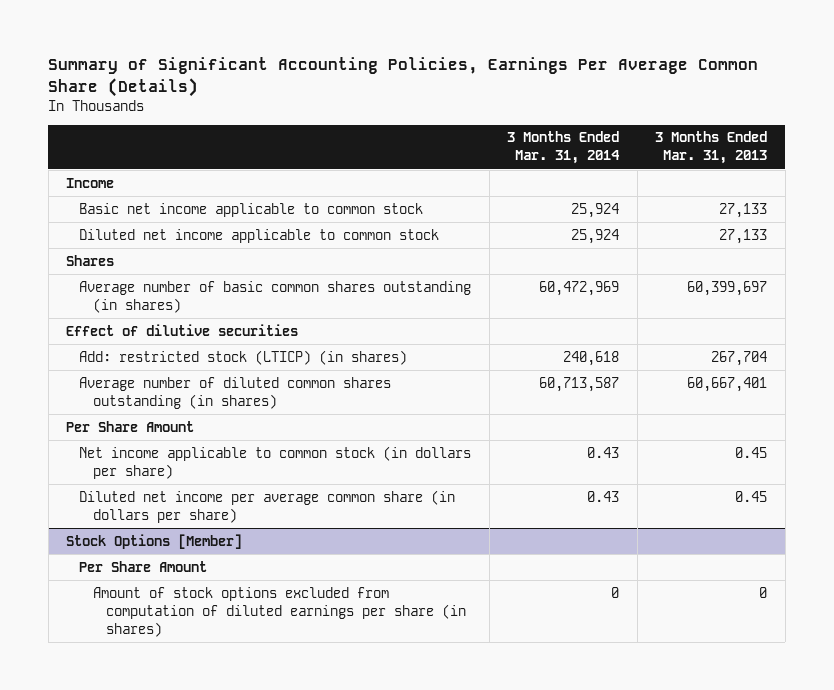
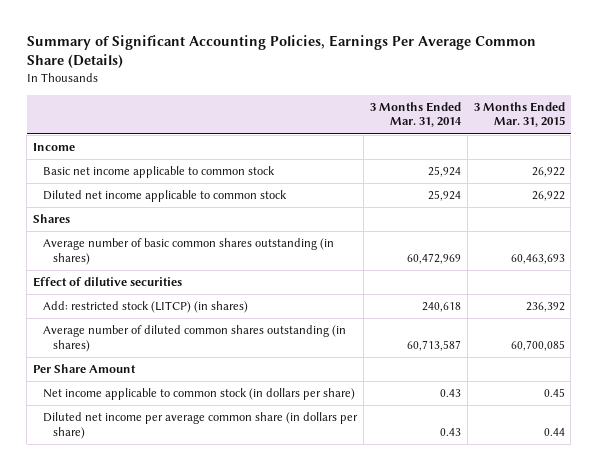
- | 3 Months Ended Mar. 31, 2014 | 3 Months Ended Mar. 31, 2013
+ | 3 Months Ended Mar. 31, 2014 | 3 Months Ended Mar. 31, 2015
- Add: restricted stock (LTICP) (in shares) | 240,618 | 267,704
+ Add: restricted stock (LITCP) (in shares) | 240,618 | 236,392
- Stock Options [Member]
- Per Share Amount
- Amount of stock options excluded from computation of diluted earnings per share (in shares) | 0 | 0

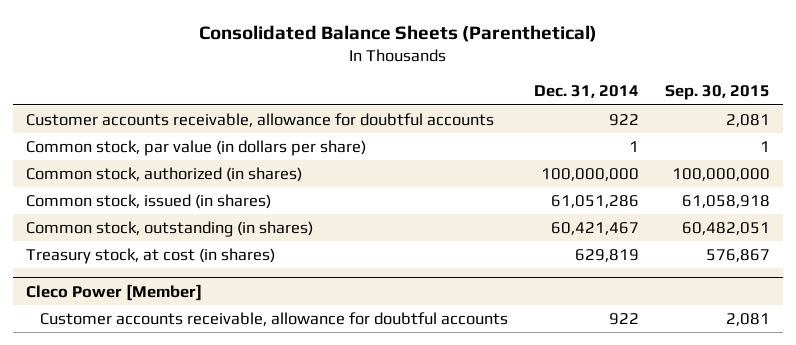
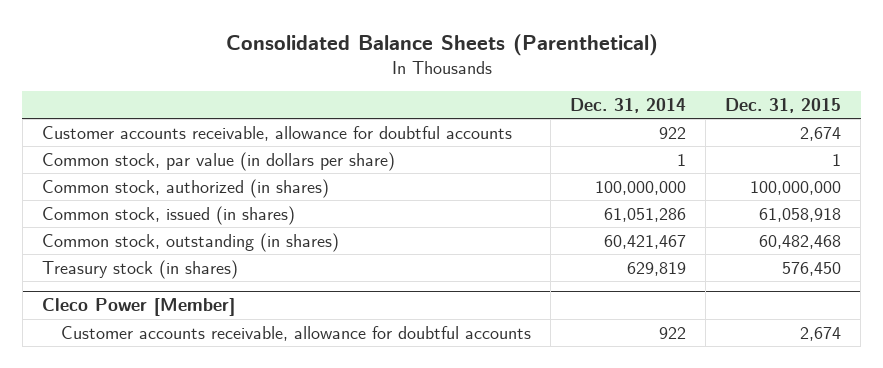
- | Dec. 31, 2014 | Sep. 30, 2015
+ | Dec. 31, 2014 | Dec. 31, 2015
- Treasury stock, at cost (in shares) | 629,819 | 576,867
+ Treasury stock (in shares) | 629,819 | 576,450

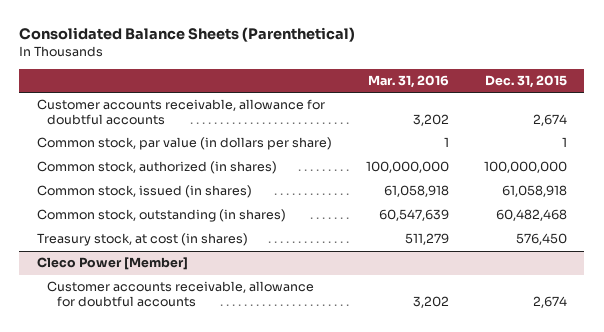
- | Dec. 31, 2014 | Dec. 31, 2015
+ | Mar. 31, 2016 | Dec. 31, 2015
- Treasury stock (in shares) | 629,819 | 576,450
+ Treasury stock, at cost (in shares) | 511,279 | 576,450

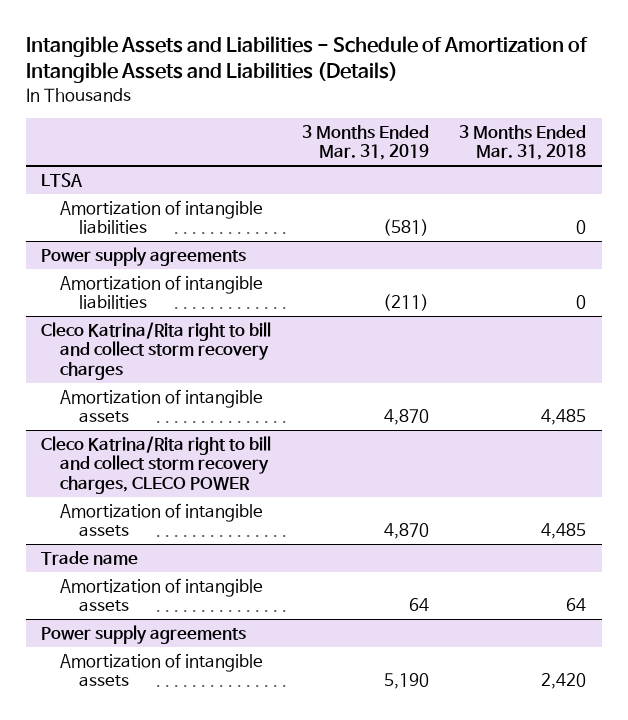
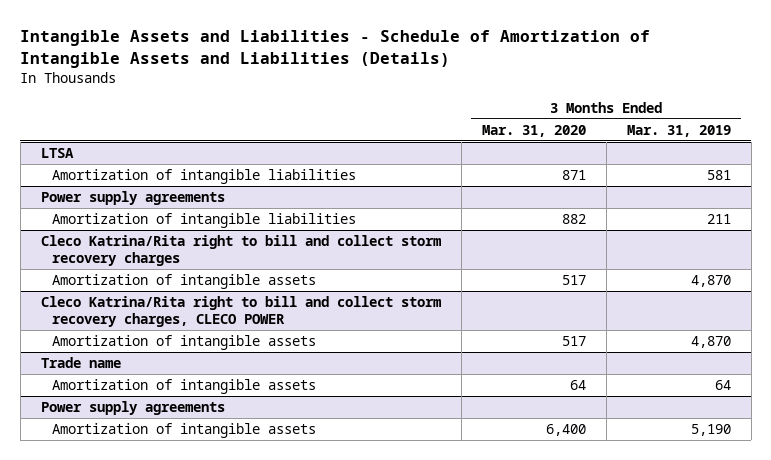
- | 3 Months Ended Mar. 31, 2019 | 3 Months Ended Mar. 31, 2018
+ | 3 Months Ended Mar. 31, 2020 | 3 Months Ended Mar. 31, 2019
@ LTSA
- Amortization of intangible liabilities | (581) | 0
+ Amortization of intangible liabilities | 871 | 581
@ Power supply agreements
- Amortization of intangible liabilities | (211) | 0
+ Amortization of intangible liabilities | 882 | 211

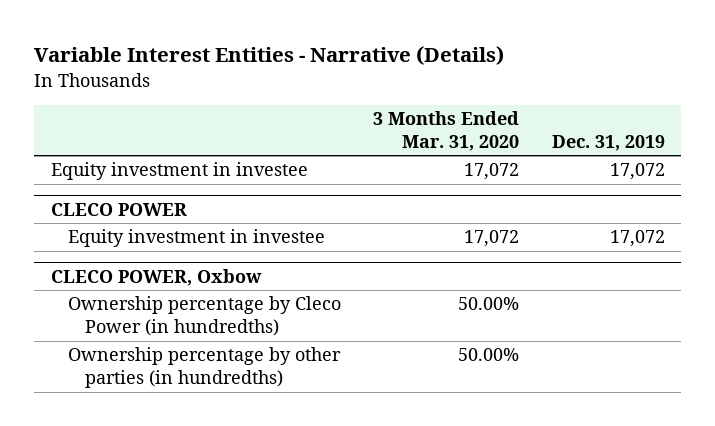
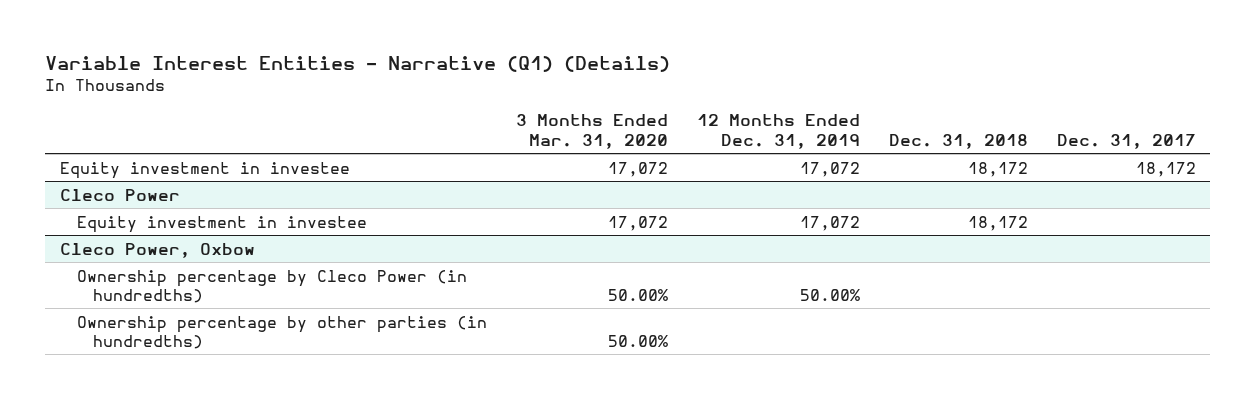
- Variable Interest Entities - Narrative (Details)
+ Variable Interest Entities - Narrative (Q1) (Details)
- | 3 Months Ended Mar. 31, 2020 | Dec. 31, 2019
+ | 3 Months Ended Mar. 31, 2020 | 12 Months Ended Dec. 31, 2019 | Dec. 31, 2018 | Dec. 31, 2017
- CLECO POWER
+ Cleco Power
- CLECO POWER, Oxbow
+ Cleco Power, Oxbow

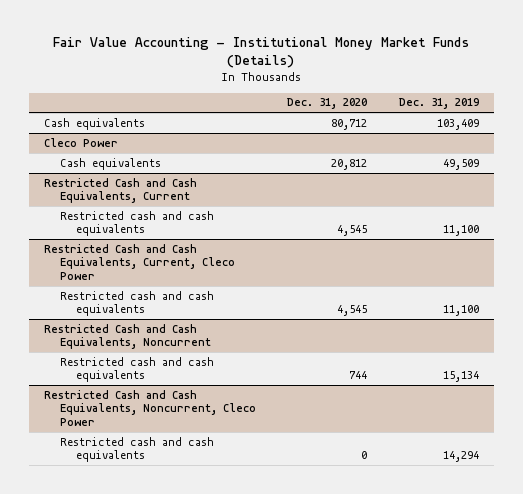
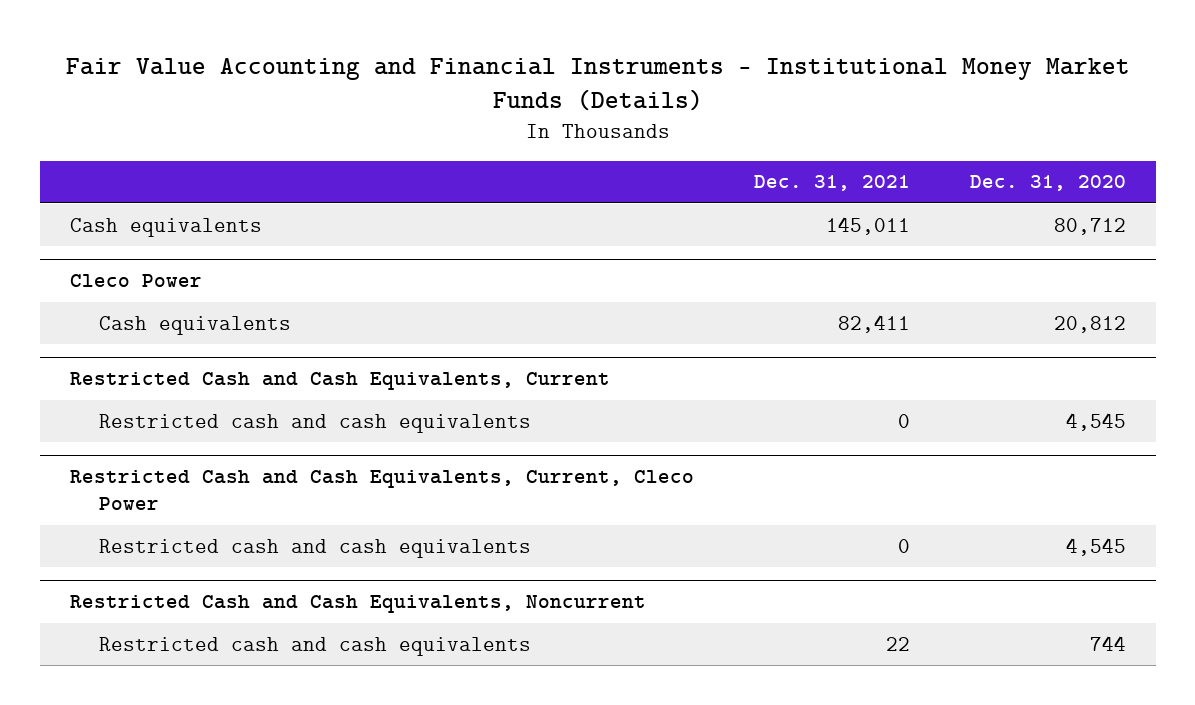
- Fair Value Accounting - Institutional Money Market Funds (Details)
+ Fair Value Accounting and Financial Instruments - Institutional Money Market Funds (Details)
- | Dec. 31, 2020 | Dec. 31, 2019
+ | Dec. 31, 2021 | Dec. 31, 2020
- Restricted Cash and Cash Equivalents, Noncurrent, Cleco Power
- Restricted cash and cash equivalents | 0 | 14,294

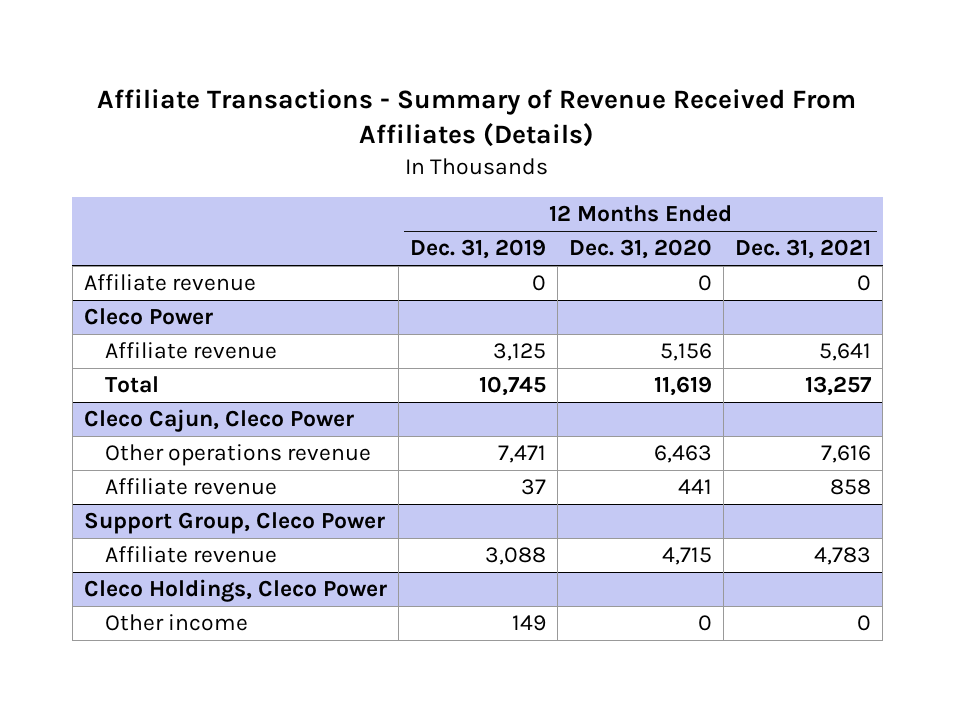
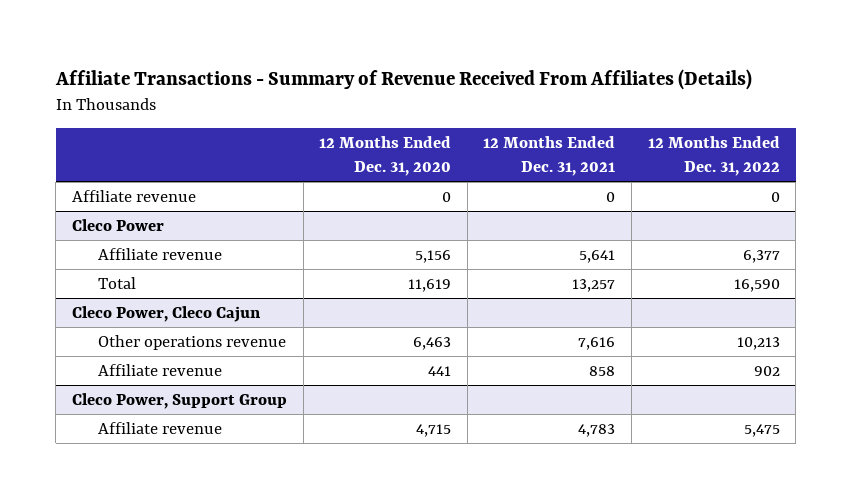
- | 12 Months Ended Dec. 31, 2019 | 12 Months Ended Dec. 31, 2020 | 12 Months Ended Dec. 31, 2021
+ | 12 Months Ended Dec. 31, 2020 | 12 Months Ended Dec. 31, 2021 | 12 Months Ended Dec. 31, 2022
- Cleco Cajun, Cleco Power
+ Cleco Power, Cleco Cajun
- Support Group, Cleco Power
+ Cleco Power, Support Group
- Cleco Holdings, Cleco Power
- Other income | 149 | 0 | 0

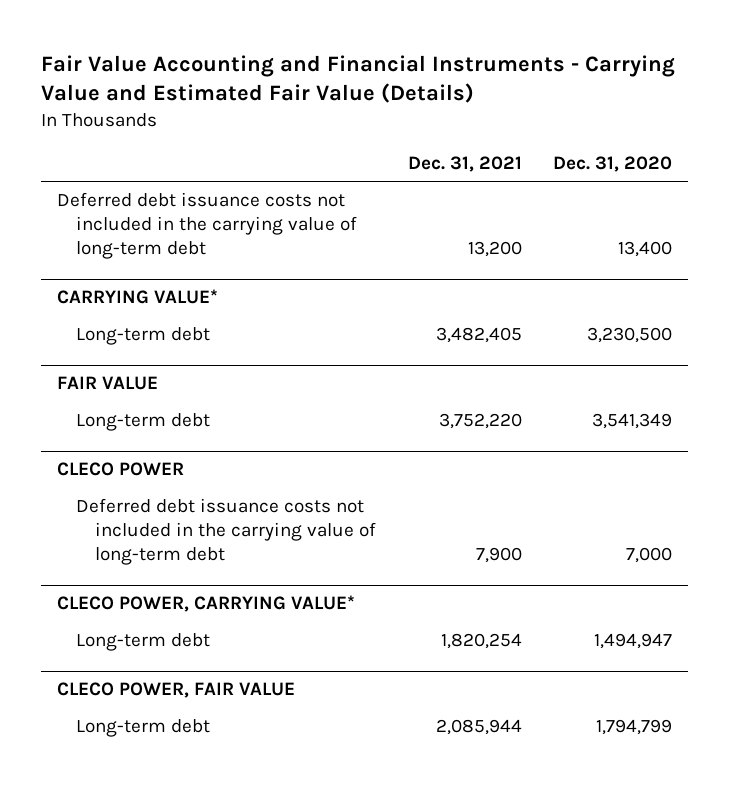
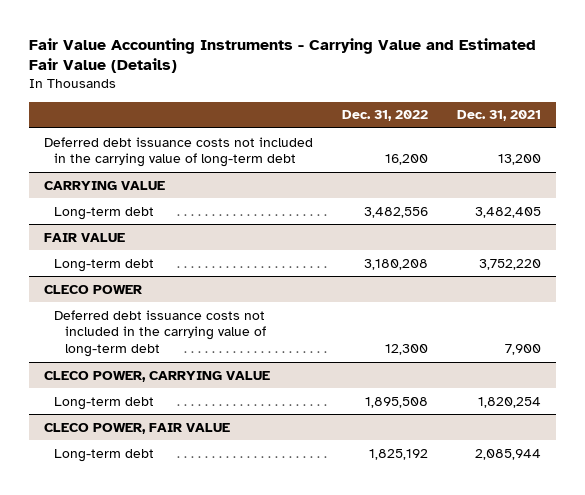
- Fair Value Accounting and Financial Instruments - Carrying Value and Estimated Fair Value (Details)
+ Fair Value Accounting Instruments - Carrying Value and Estimated Fair Value (Details)
- | Dec. 31, 2021 | Dec. 31, 2020
+ | Dec. 31, 2022 | Dec. 31, 2021
- CARRYING VALUE*
+ CARRYING VALUE
- CLECO POWER, CARRYING VALUE*
+ CLECO POWER, CARRYING VALUE

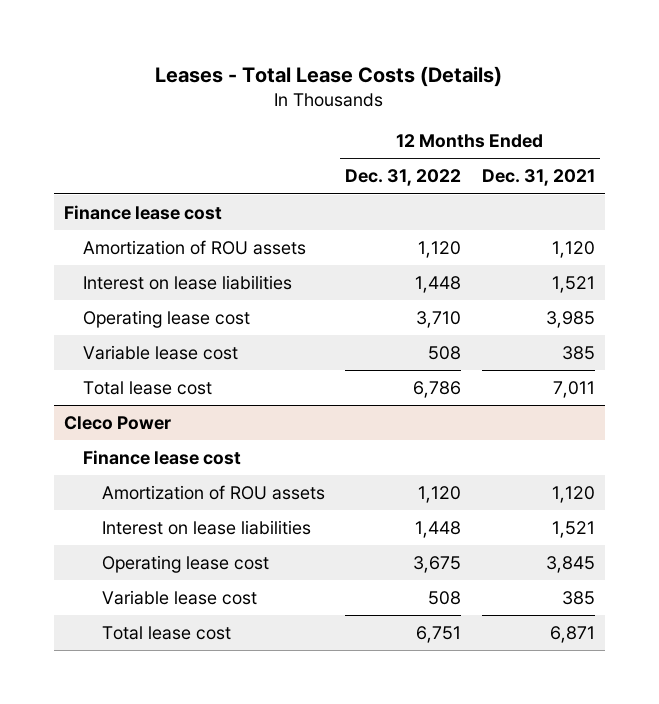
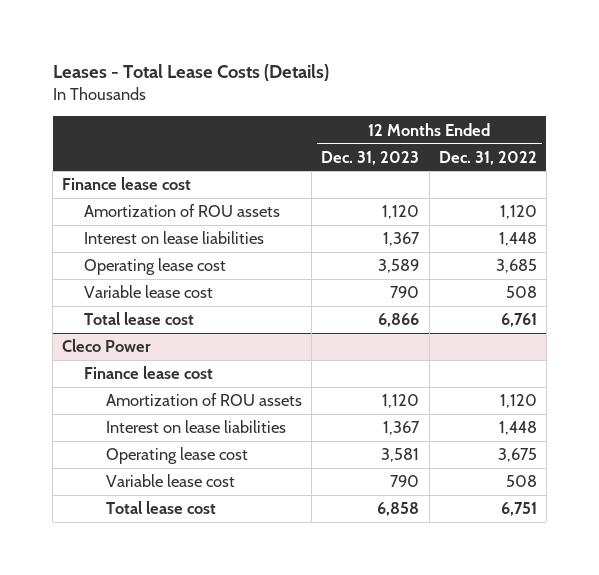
- | 12 Months Ended Dec. 31, 2022 | 12 Months Ended Dec. 31, 2021
+ | 12 Months Ended Dec. 31, 2023 | 12 Months Ended Dec. 31, 2022
- Operating lease cost | 3,710 | 3,985
+ Operating lease cost | 3,589 | 3,685
- Total lease cost | 6,786 | 7,011
+ Total lease cost | 6,866 | 6,761

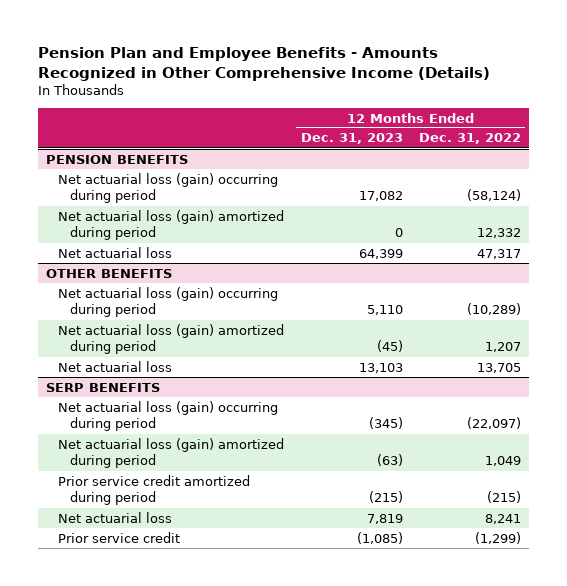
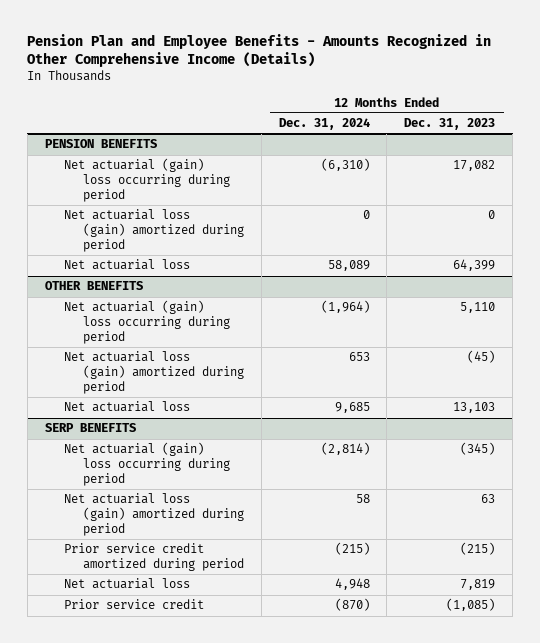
- | 12 Months Ended Dec. 31, 2023 | 12 Months Ended Dec. 31, 2022
+ | 12 Months Ended Dec. 31, 2024 | 12 Months Ended Dec. 31, 2023
@ PENSION BENEFITS
- Net actuarial loss (gain) occurring during period | 17,082 | (58,124)
+ Net actuarial (gain) loss occurring during period | (6,310) | 17,082
@ OTHER BENEFITS
- Net actuarial loss (gain) occurring during period | 5,110 | (10,289)
+ Net actuarial (gain) loss occurring during period | (1,964) | 5,110
@ SERP BENEFITS
- Net actuarial loss (gain) occurring during period | (345) | (22,097)
- Net actuarial loss (gain) amortized during period | (63) | 1,049
+ Net actuarial (gain) loss occurring during period | (2,814) | (345)
+ Net actuarial loss (gain) amortized during period | 58 | 63

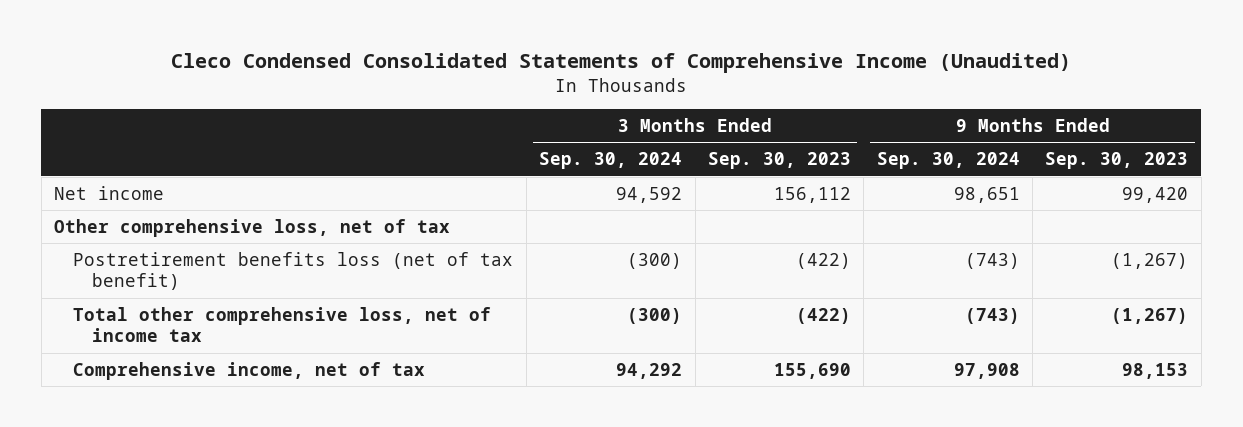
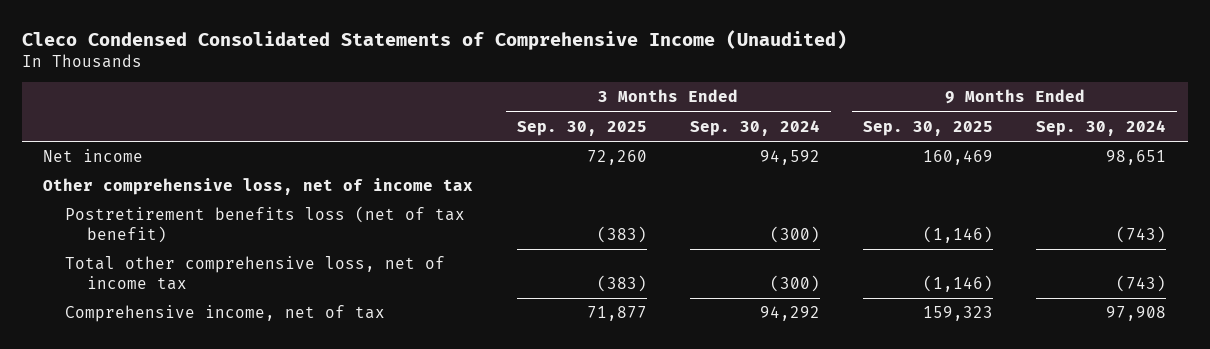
- | 3 Months Ended Sep. 30, 2024 | 3 Months Ended Sep. 30, 2023 | 9 Months Ended Sep. 30, 2024 | 9 Months Ended Sep. 30, 2023
+ | 3 Months Ended Sep. 30, 2025 | 3 Months Ended Sep. 30, 2024 | 9 Months Ended Sep. 30, 2025 | 9 Months Ended Sep. 30, 2024
- Other comprehensive loss, net of tax
+ Other comprehensive loss, net of income tax

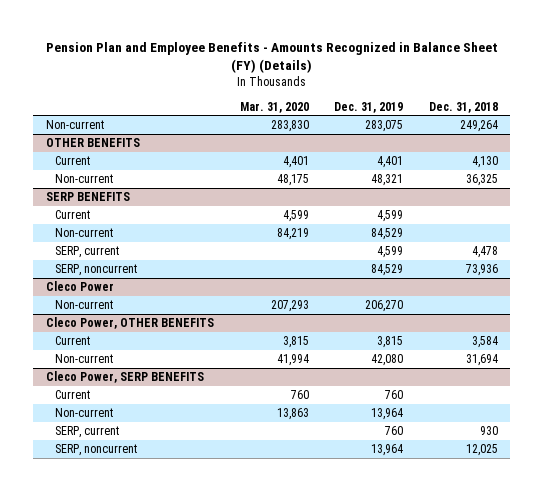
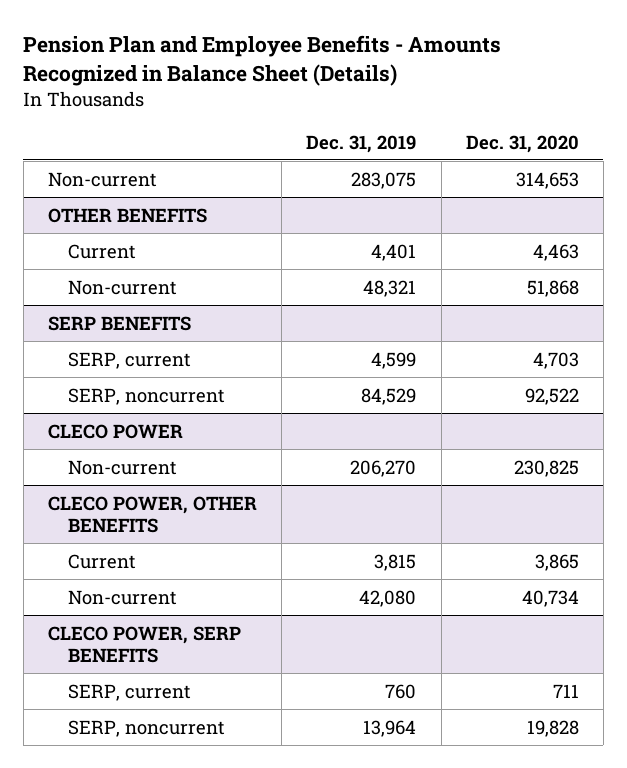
- Pension Plan and Employee Benefits - Amounts Recognized in Balance Sheet (FY) (Details)
+ Pension Plan and Employee Benefits - Amounts Recognized in Balance Sheet (Details)
- | Mar. 31, 2020 | Dec. 31, 2019 | Dec. 31, 2018
+ | Dec. 31, 2019 | Dec. 31, 2020
@ SERP BENEFITS
- Current | 4,599 | 4,599 |
- Non-current | 84,219 | 84,529 |
- Cleco Power
+ CLECO POWER
- Cleco Power, OTHER BENEFITS
+ CLECO POWER, OTHER BENEFITS
- Cleco Power, SERP BENEFITS
- Current | 760 | 760 |
- Non-current | 13,863 | 13,964 |
+ CLECO POWER, SERP BENEFITS

